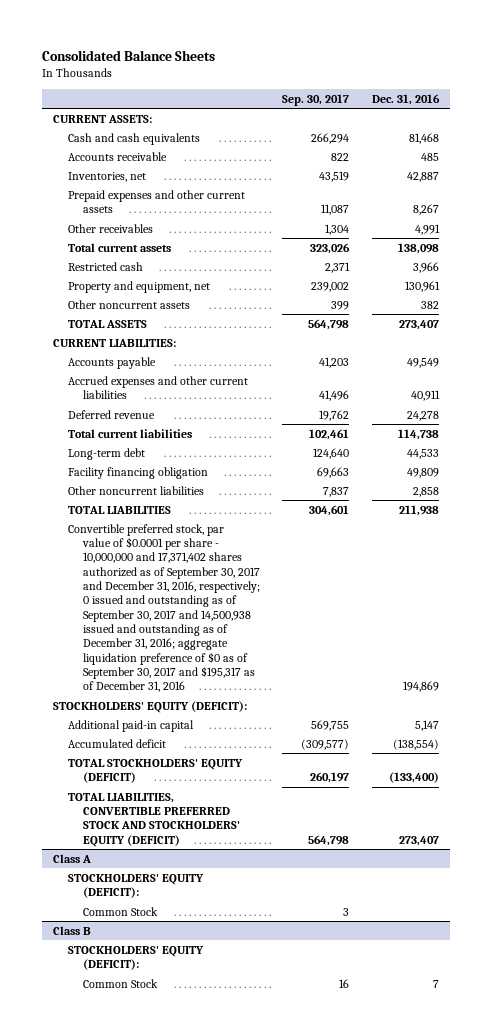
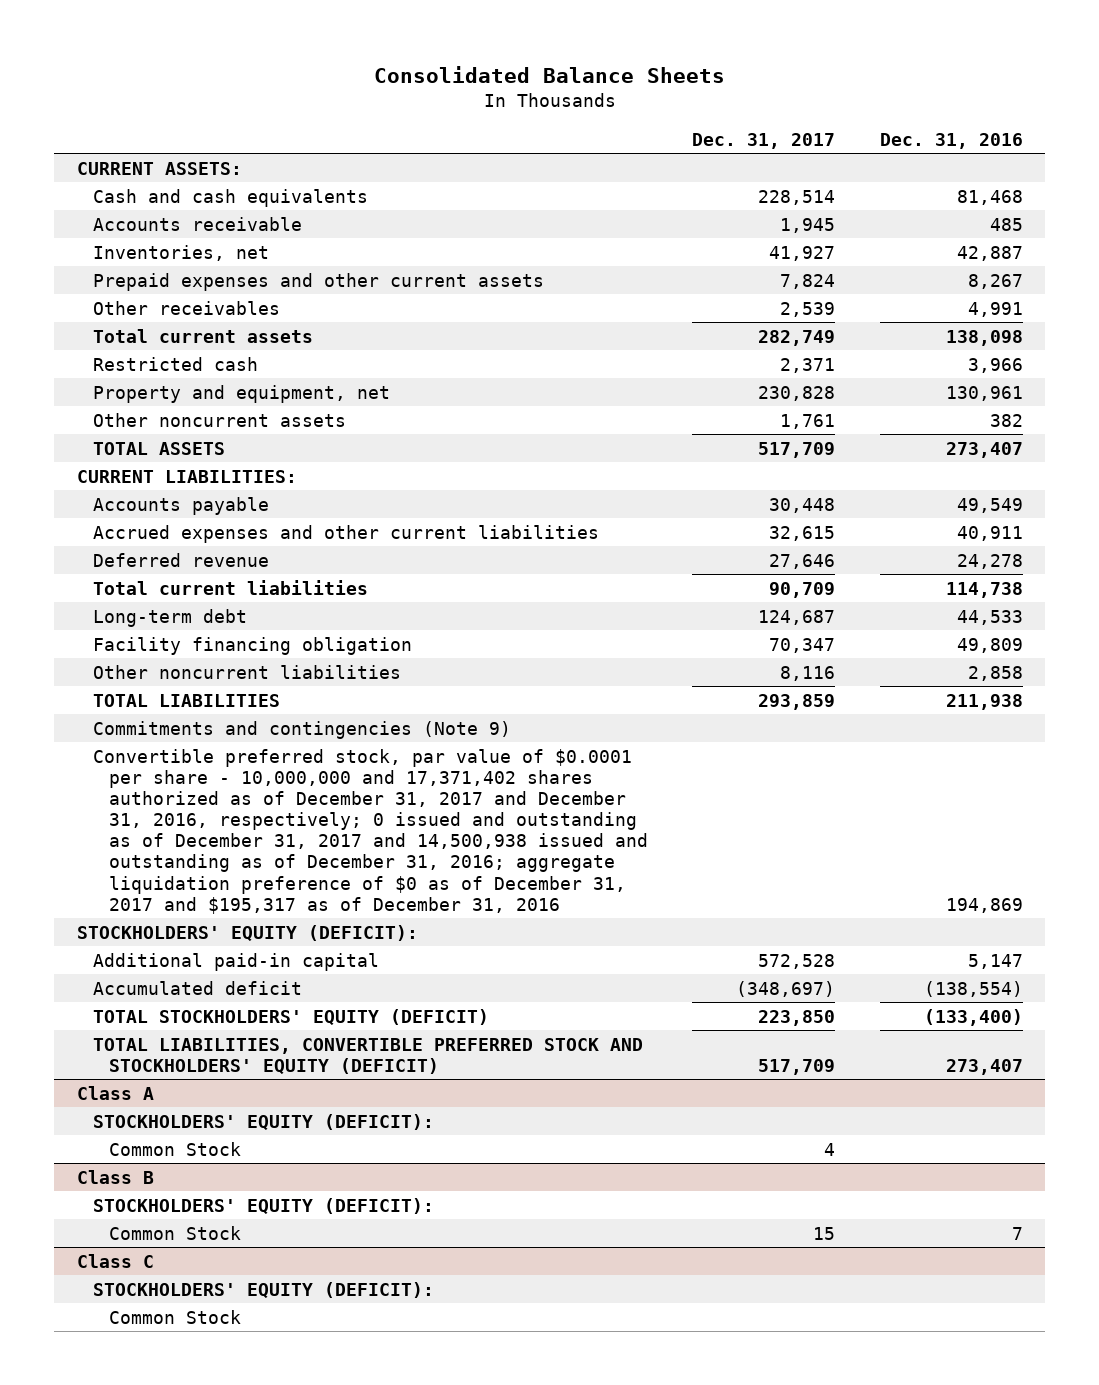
- | Sep. 30, 2017 | Dec. 31, 2016
+ | Dec. 31, 2017 | Dec. 31, 2016
- Convertible preferred stock, par value of $0.0001 per share - 10,000,000 and 17,371,402 shares authorized as of September 30, 2017 and December 31, 2016, respectively; 0 issued and outstanding as of September 30, 2017 and 14,500,938 issued and outstanding as of December 31, 2016; aggregate liquidation preference of $0 as of September 30, 2017 and $195,317 as of December 31, 2016 | | 194,869
+ Commitments and contingencies (Note 9)
+ Convertible preferred stock, par value of $0.0001 per share - 10,000,000 and 17,371,402 shares authorized as of December 31, 2017 and December 31, 2016, respectively; 0 issued and outstanding as of December 31, 2017 and 14,500,938 issued and outstanding as of December 31, 2016; aggregate liquidation preference of $0 as of December 31, 2017 and $195,317 as of December 31, 2016 | | 194,869
+ Class C
+ STOCKHOLDERS' EQUITY (DEFICIT):
+ Common Stock

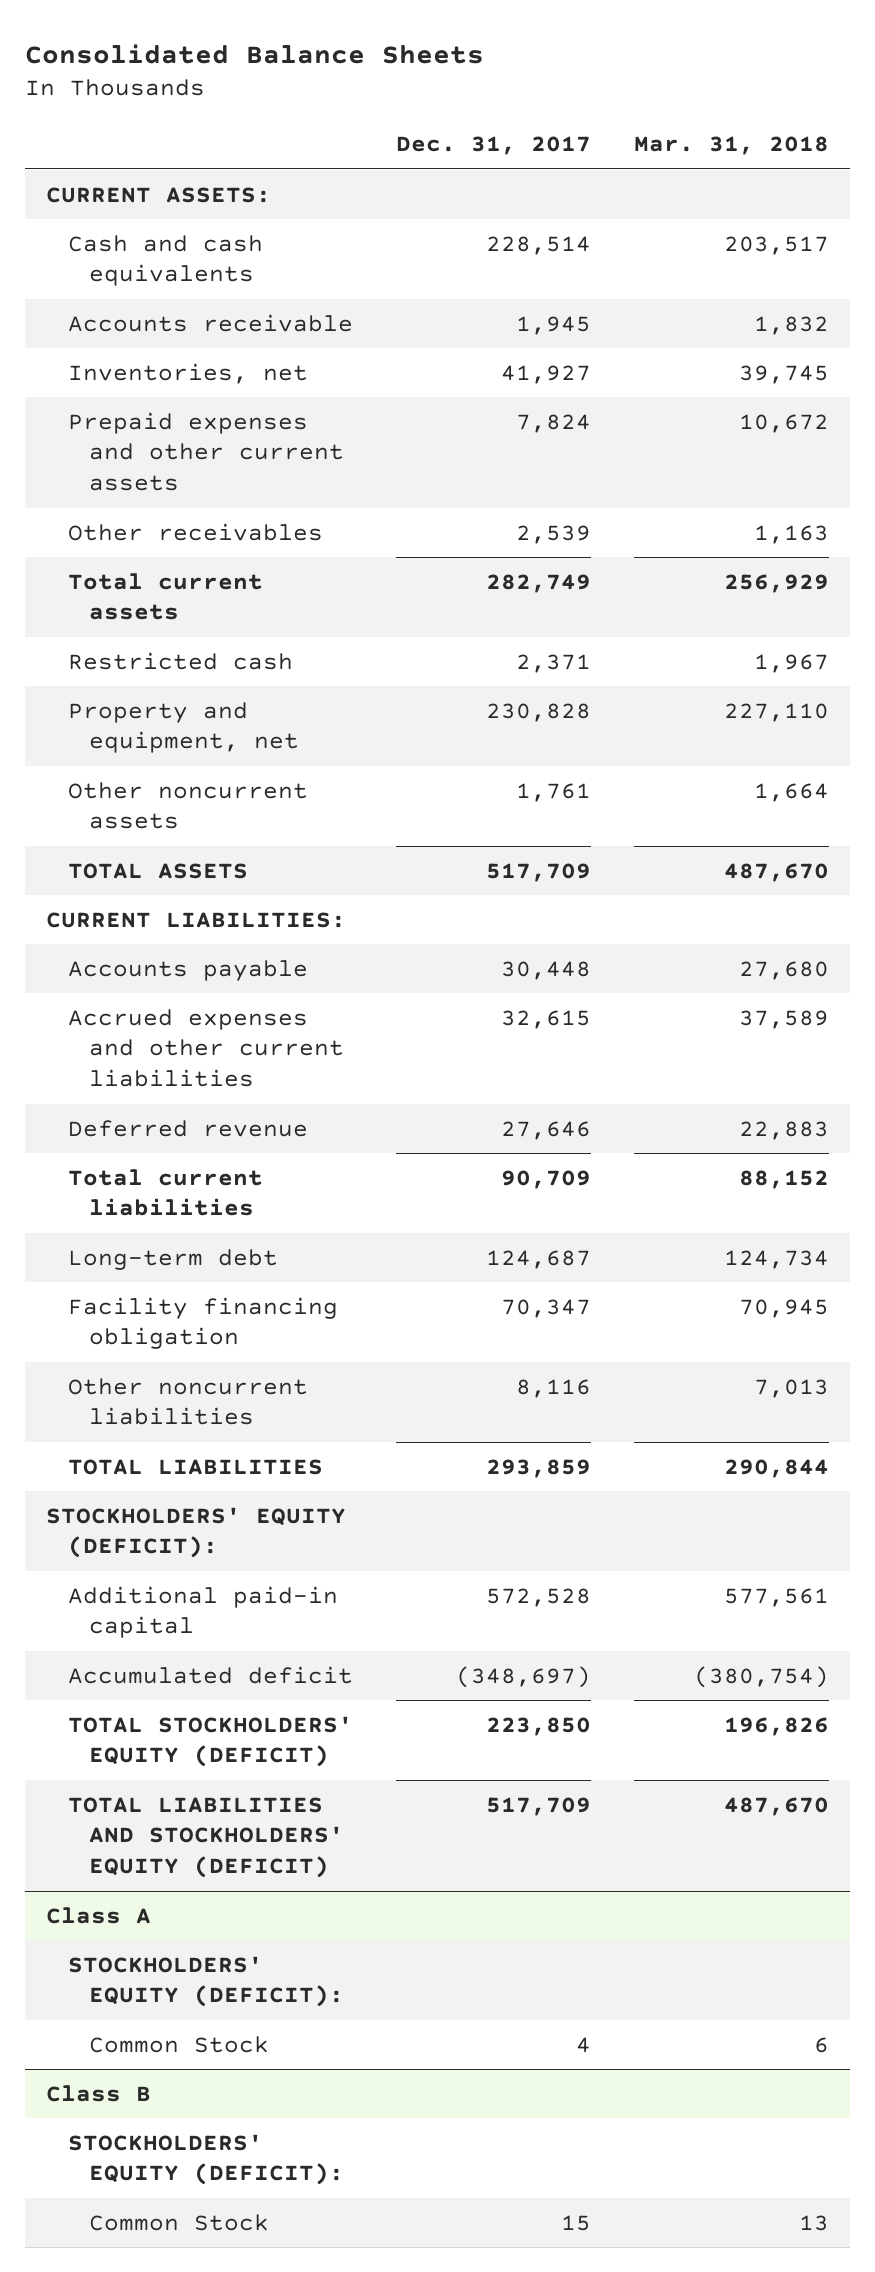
- | Dec. 31, 2017 | Dec. 31, 2016
+ | Dec. 31, 2017 | Mar. 31, 2018
- Commitments and contingencies (Note 9)
- Convertible preferred stock, par value of $0.0001 per share - 10,000,000 and 17,371,402 shares authorized as of December 31, 2017 and December 31, 2016, respectively; 0 issued and outstanding as of December 31, 2017 and 14,500,938 issued and outstanding as of December 31, 2016; aggregate liquidation preference of $0 as of December 31, 2017 and $195,317 as of December 31, 2016 | | 194,869
- TOTAL LIABILITIES, CONVERTIBLE PREFERRED STOCK AND STOCKHOLDERS' EQUITY (DEFICIT) | 517,709 | 273,407
+ TOTAL LIABILITIES AND STOCKHOLDERS' EQUITY (DEFICIT) | 517,709 | 487,670
- Class C
- STOCKHOLDERS' EQUITY (DEFICIT):
- Common Stock

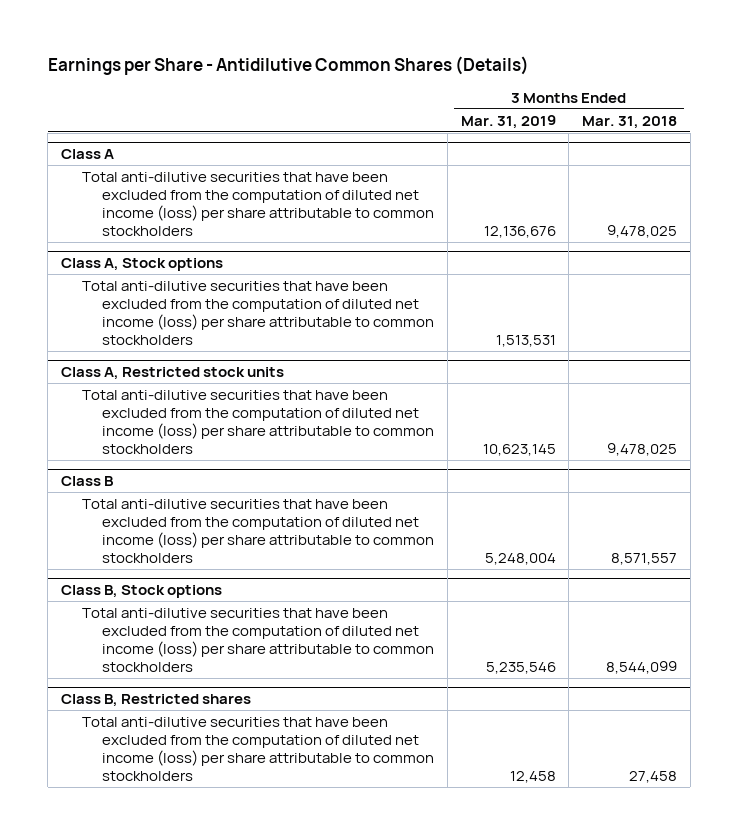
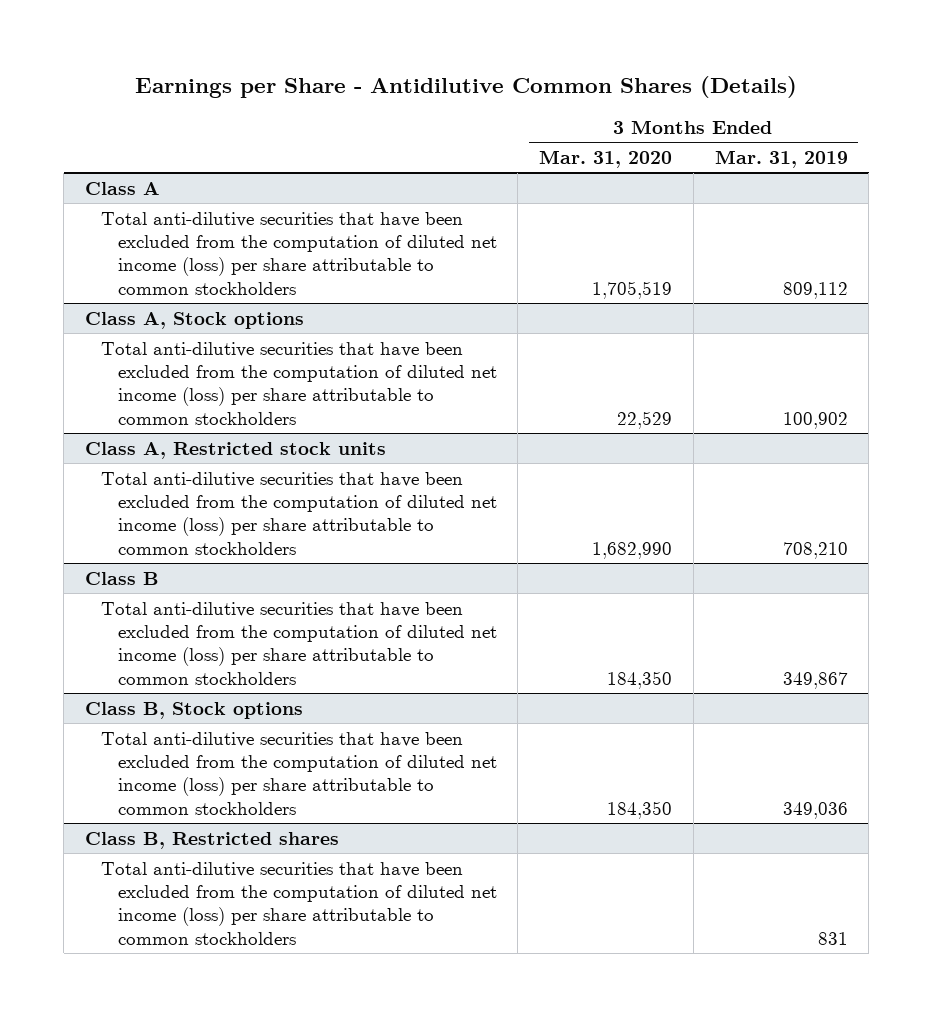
- | 3 Months Ended Mar. 31, 2019 | 3 Months Ended Mar. 31, 2018
+ | 3 Months Ended Mar. 31, 2020 | 3 Months Ended Mar. 31, 2019
@ Class A
- Total anti-dilutive securities that have been excluded from the computation of diluted net income (loss) per share attributable to common stockholders | 12,136,676 | 9,478,025
+ Total anti-dilutive securities that have been excluded from the computation of diluted net income (loss) per share attributable to common stockholders | 1,705,519 | 809,112
@ Class A, Stock options
- Total anti-dilutive securities that have been excluded from the computation of diluted net income (loss) per share attributable to common stockholders | 1,513,531 |
+ Total anti-dilutive securities that have been excluded from the computation of diluted net income (loss) per share attributable to common stockholders | 22,529 | 100,902
@ Class A, Restricted stock units
- Total anti-dilutive securities that have been excluded from the computation of diluted net income (loss) per share attributable to common stockholders | 10,623,145 | 9,478,025
+ Total anti-dilutive securities that have been excluded from the computation of diluted net income (loss) per share attributable to common stockholders | 1,682,990 | 708,210
@ Class B
- Total anti-dilutive securities that have been excluded from the computation of diluted net income (loss) per share attributable to common stockholders | 5,248,004 | 8,571,557
+ Total anti-dilutive securities that have been excluded from the computation of diluted net income (loss) per share attributable to common stockholders | 184,350 | 349,867
@ Class B, Stock options
- Total anti-dilutive securities that have been excluded from the computation of diluted net income (loss) per share attributable to common stockholders | 5,235,546 | 8,544,099
+ Total anti-dilutive securities that have been excluded from the computation of diluted net income (loss) per share attributable to common stockholders | 184,350 | 349,036
@ Class B, Restricted shares
- Total anti-dilutive securities that have been excluded from the computation of diluted net income (loss) per share attributable to common stockholders | 12,458 | 27,458
+ Total anti-dilutive securities that have been excluded from the computation of diluted net income (loss) per share attributable to common stockholders | | 831

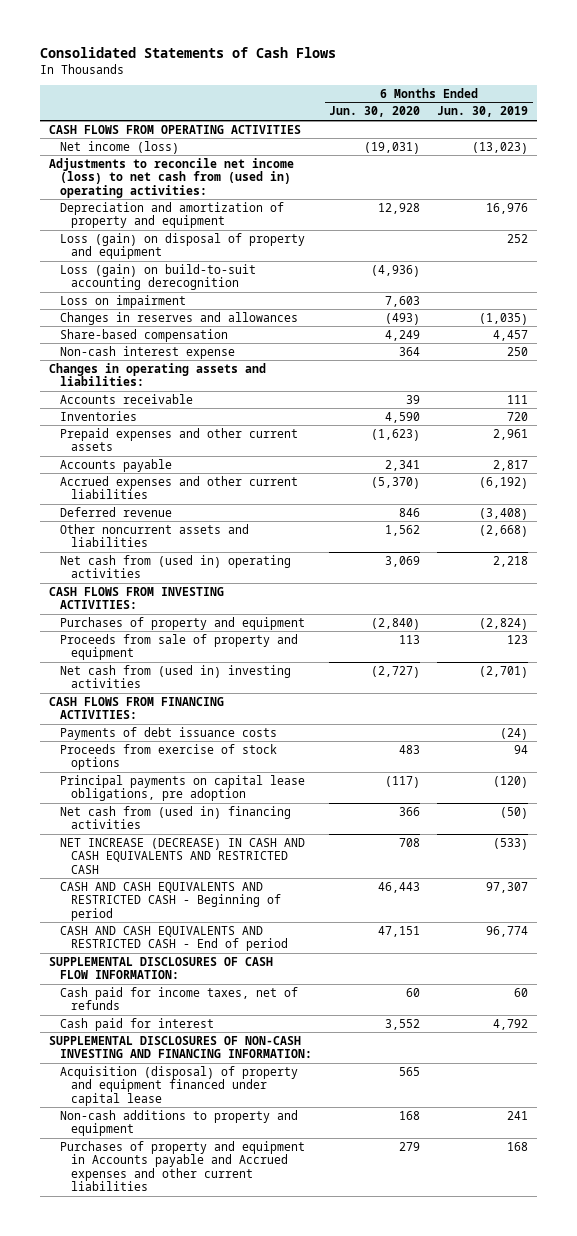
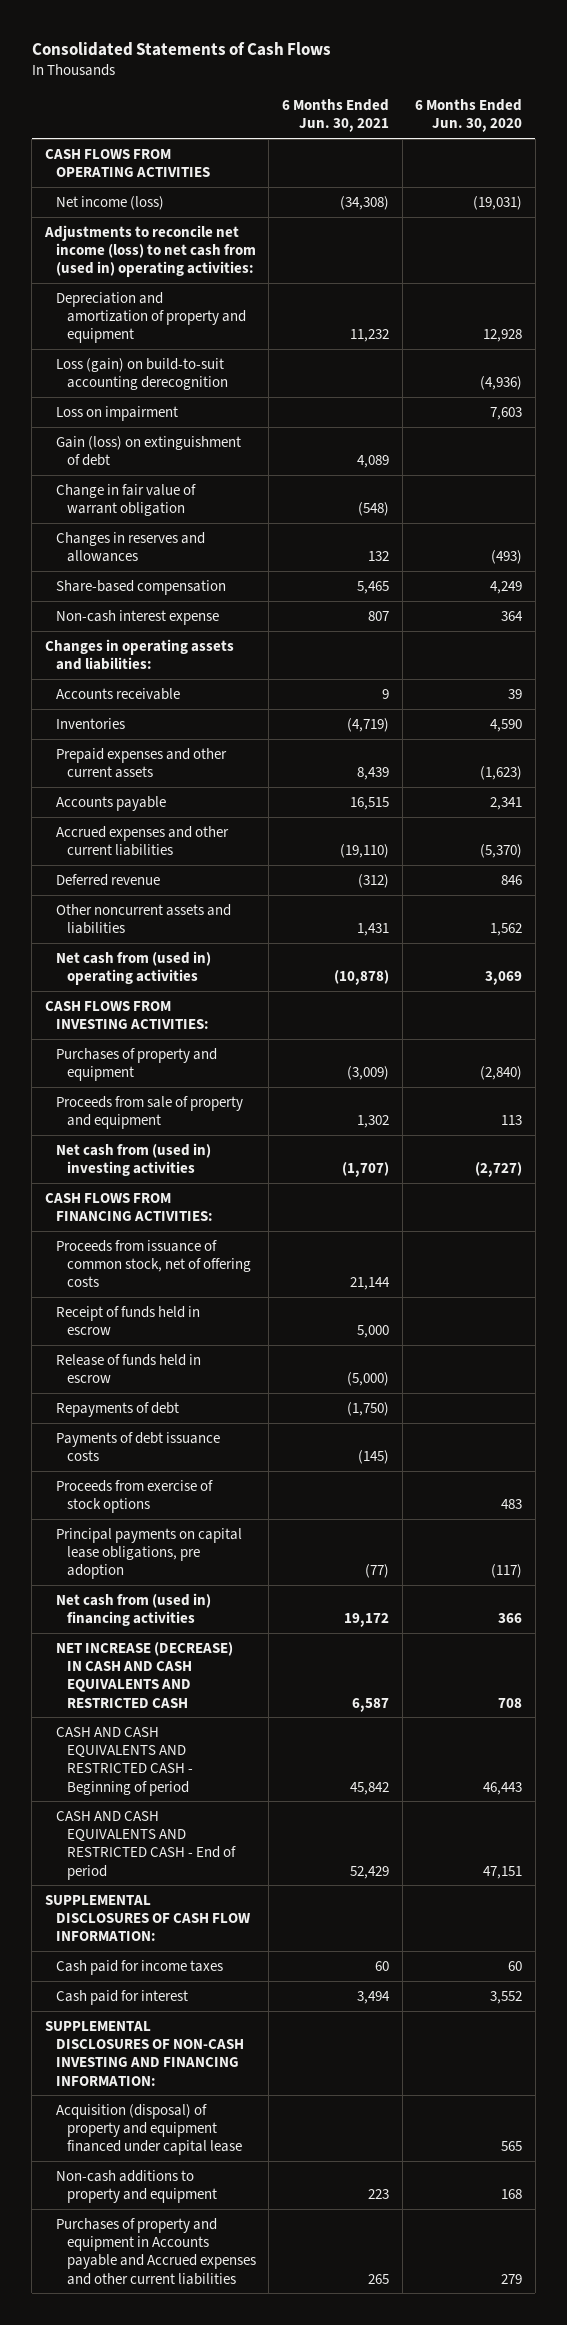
- | 6 Months Ended Jun. 30, 2020 | 6 Months Ended Jun. 30, 2019
+ | 6 Months Ended Jun. 30, 2021 | 6 Months Ended Jun. 30, 2020
- Loss (gain) on disposal of property and equipment | | 252
+ Gain (loss) on extinguishment of debt | 4,089 |
+ Change in fair value of warrant obligation | (548) |
+ Proceeds from issuance of common stock, net of offering costs | 21,144 |
+ Receipt of funds held in escrow | 5,000 |
+ Release of funds held in escrow | (5,000) |
+ Repayments of debt | (1,750) |
- Cash paid for income taxes, net of refunds | 60 | 60
+ Cash paid for income taxes | 60 | 60

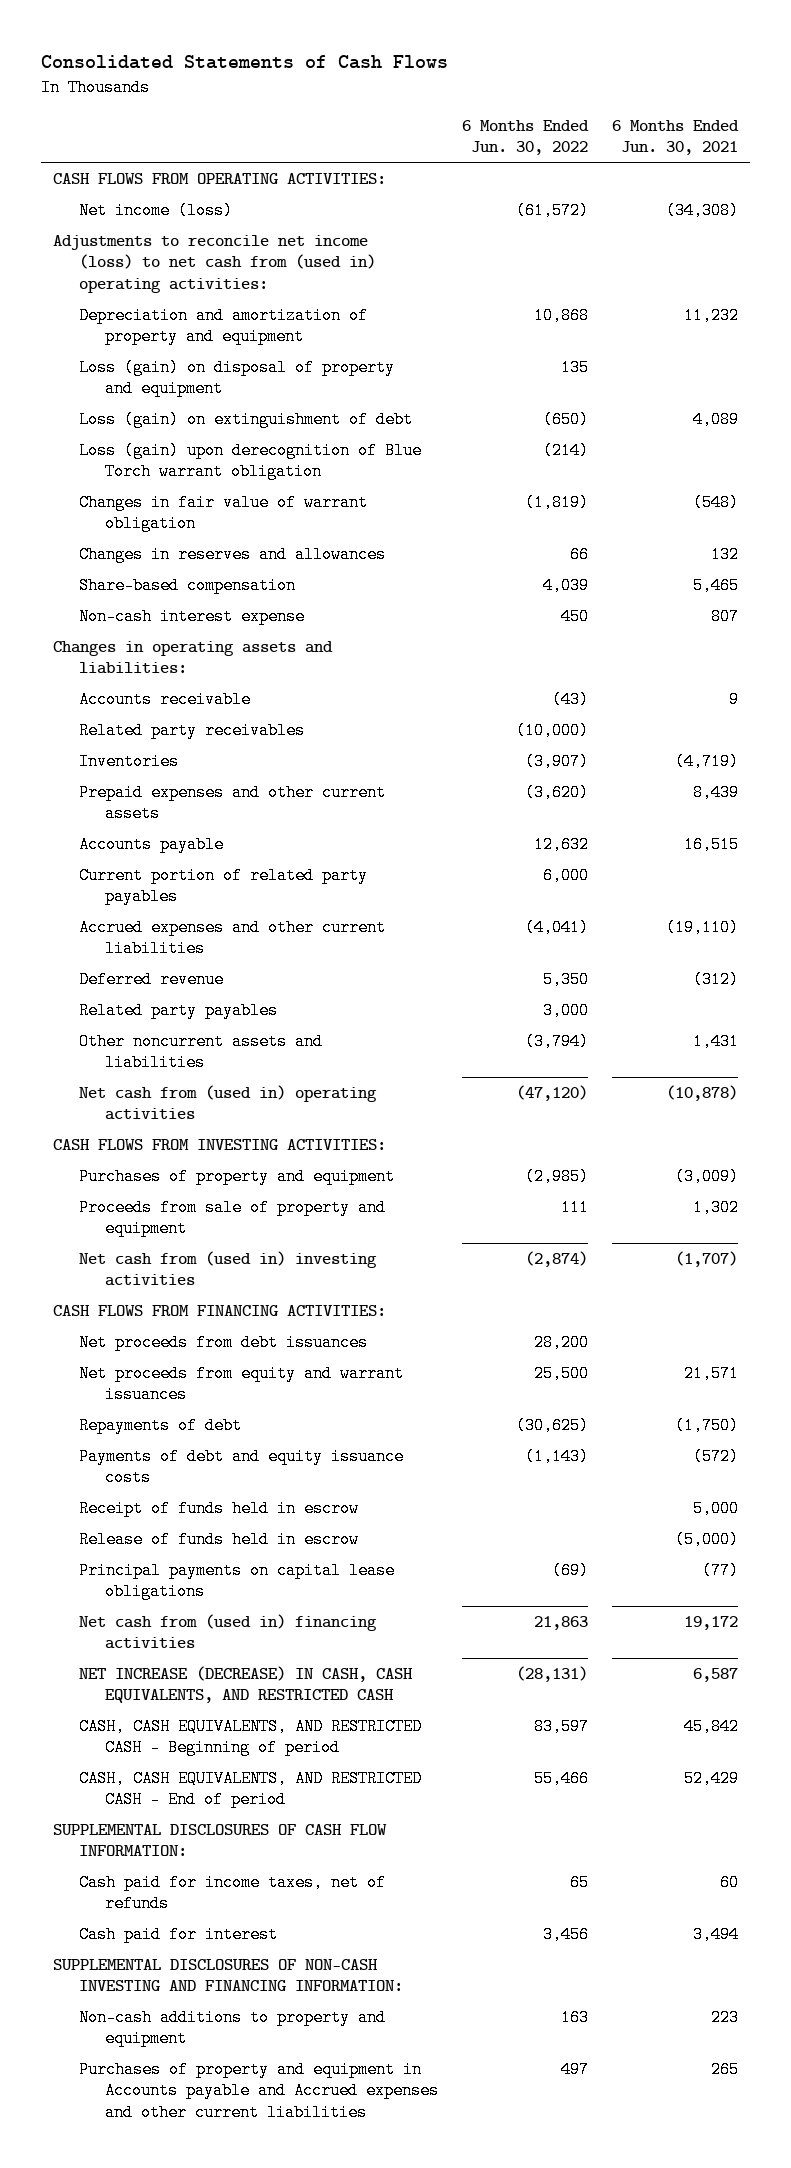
- | 6 Months Ended Jun. 30, 2021 | 6 Months Ended Jun. 30, 2020
+ | 6 Months Ended Jun. 30, 2022 | 6 Months Ended Jun. 30, 2021
- CASH FLOWS FROM OPERATING ACTIVITIES
+ CASH FLOWS FROM OPERATING ACTIVITIES:
- Loss (gain) on build-to-suit accounting derecognition | | (4,936)
- Loss on impairment | | 7,603
- Gain (loss) on extinguishment of debt | 4,089 |
- Change in fair value of warrant obligation | (548) |
+ Loss (gain) on disposal of property and equipment | 135 |
+ Loss (gain) on extinguishment of debt | (650) | 4,089
+ Loss (gain) upon derecognition of Blue Torch warrant obligation | (214) |
+ Changes in fair value of warrant obligation | (1,819) | (548)
+ Related party receivables | (10,000) |
+ Current portion of related party payables | 6,000 |
+ Related party payables | 3,000 |
- Proceeds from issuance of common stock, net of offering costs | 21,144 |
+ Net proceeds from debt issuances | 28,200 |
+ Net proceeds from equity and warrant issuances | 25,500 | 21,571
moved up: Repayments of debt | (30,625) | (1,750)
+ Payments of debt and equity issuance costs | (1,143) | (572)
- Payments of debt issuance costs | (145) |
- Proceeds from exercise of stock options | | 483
- Principal payments on capital lease obligations, pre adoption | (77) | (117)
+ Principal payments on capital lease obligations | (69) | (77)
- NET INCREASE (DECREASE) IN CASH AND CASH EQUIVALENTS AND RESTRICTED CASH | 6,587 | 708
- CASH AND CASH EQUIVALENTS AND RESTRICTED CASH - Beginning of period | 45,842 | 46,443
- CASH AND CASH EQUIVALENTS AND RESTRICTED CASH - End of period | 52,429 | 47,151
+ NET INCREASE (DECREASE) IN CASH, CASH EQUIVALENTS, AND RESTRICTED CASH | (28,131) | 6,587
+ CASH, CASH EQUIVALENTS, AND RESTRICTED CASH - Beginning of period | 83,597 | 45,842
+ CASH, CASH EQUIVALENTS, AND RESTRICTED CASH - End of period | 55,466 | 52,429
- Cash paid for income taxes | 60 | 60
+ Cash paid for income taxes, net of refunds | 65 | 60
- Acquisition (disposal) of property and equipment financed under capital lease | | 565

